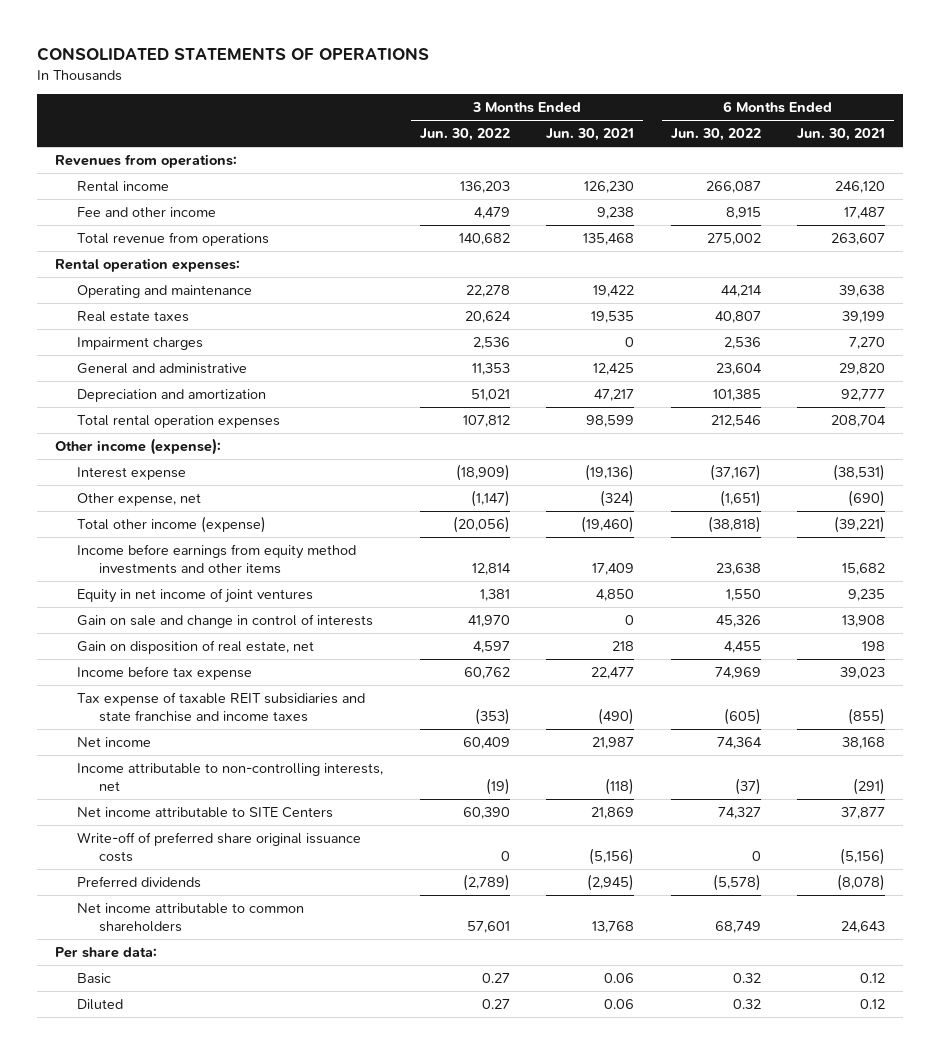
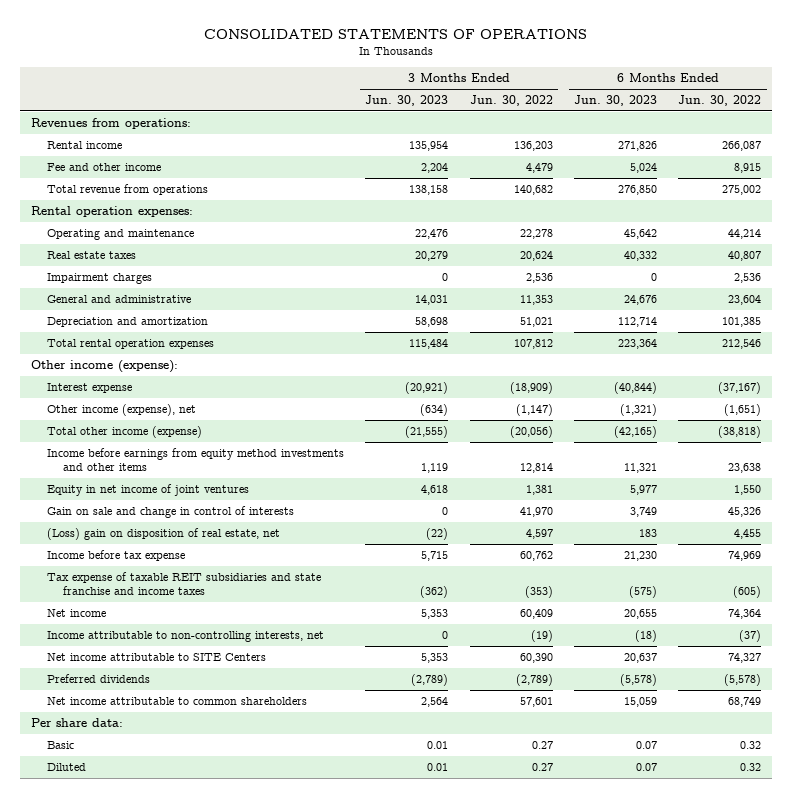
- | 3 Months Ended Jun. 30, 2022 | 3 Months Ended Jun. 30, 2021 | 6 Months Ended Jun. 30, 2022 | 6 Months Ended Jun. 30, 2021
+ | 3 Months Ended Jun. 30, 2023 | 3 Months Ended Jun. 30, 2022 | 6 Months Ended Jun. 30, 2023 | 6 Months Ended Jun. 30, 2022
- Other expense, net | (1,147) | (324) | (1,651) | (690)
+ Other income (expense), net | (634) | (1,147) | (1,321) | (1,651)
- Gain on disposition of real estate, net | 4,597 | 218 | 4,455 | 198
+ (Loss) gain on disposition of real estate, net | (22) | 4,597 | 183 | 4,455
- Write-off of preferred share original issuance costs | 0 | (5,156) | 0 | (5,156)

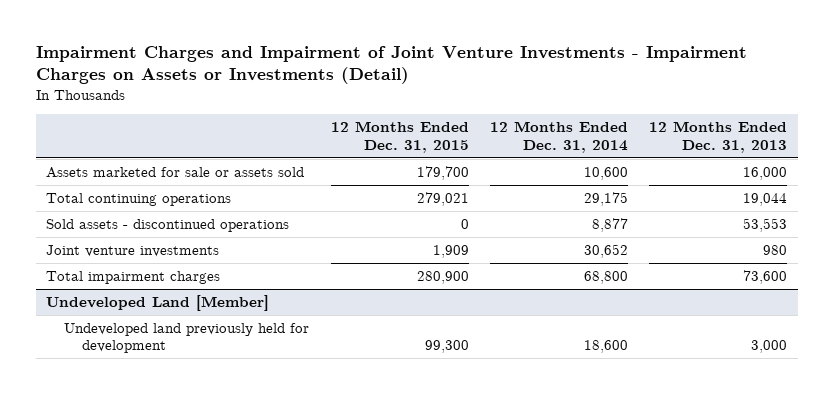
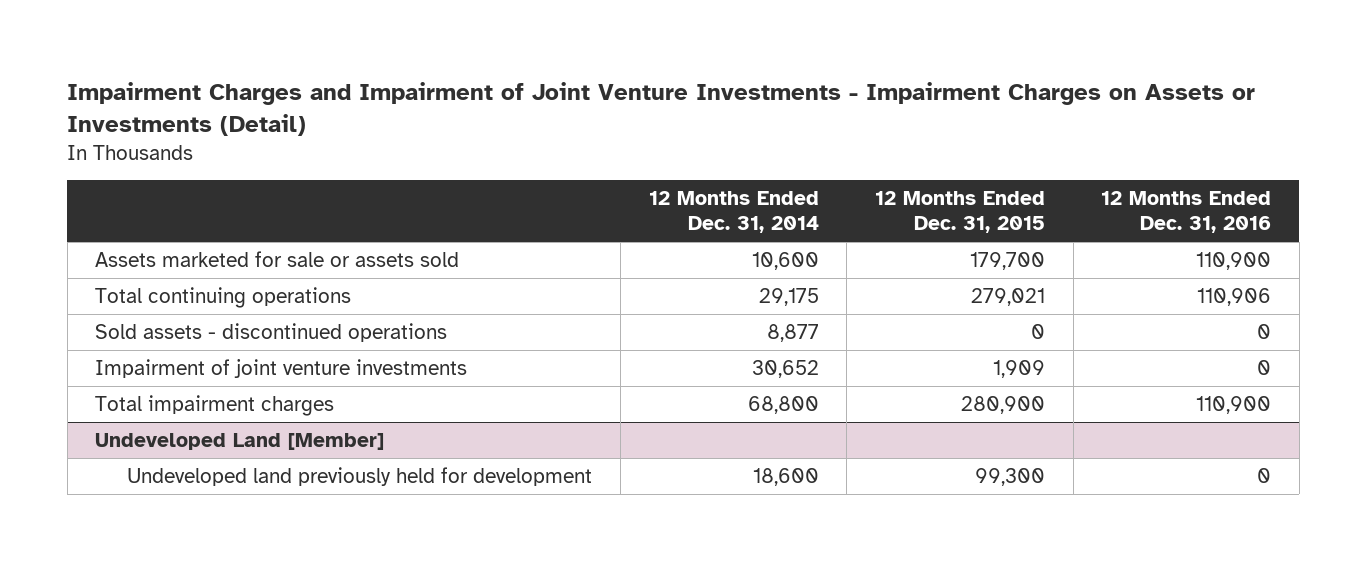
- | 12 Months Ended Dec. 31, 2015 | 12 Months Ended Dec. 31, 2014 | 12 Months Ended Dec. 31, 2013
+ | 12 Months Ended Dec. 31, 2014 | 12 Months Ended Dec. 31, 2015 | 12 Months Ended Dec. 31, 2016
- Joint venture investments | 1,909 | 30,652 | 980
+ Impairment of joint venture investments | 30,652 | 1,909 | 0

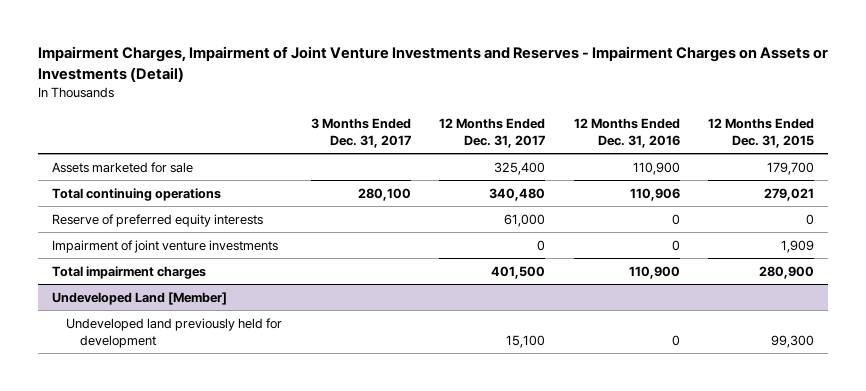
- Impairment Charges and Impairment of Joint Venture Investments - Impairment Charges on Assets or Investments (Detail)
+ Impairment Charges, Impairment of Joint Venture Investments and Reserves - Impairment Charges on Assets or Investments (Detail)
- | 12 Months Ended Dec. 31, 2014 | 12 Months Ended Dec. 31, 2015 | 12 Months Ended Dec. 31, 2016
+ | 3 Months Ended Dec. 31, 2017 | 12 Months Ended Dec. 31, 2017 | 12 Months Ended Dec. 31, 2016 | 12 Months Ended Dec. 31, 2015
- Assets marketed for sale or assets sold | 10,600 | 179,700 | 110,900
+ Assets marketed for sale | | 325,400 | 110,900 | 179,700
- Sold assets - discontinued operations | 8,877 | 0 | 0
+ Reserve of preferred equity interests | | 61,000 | 0 | 0

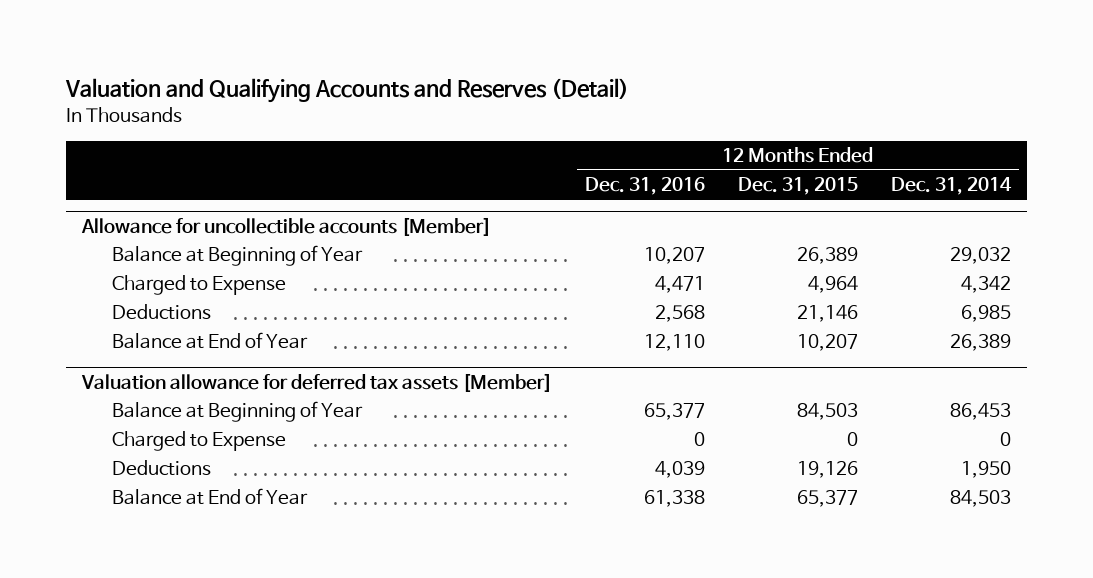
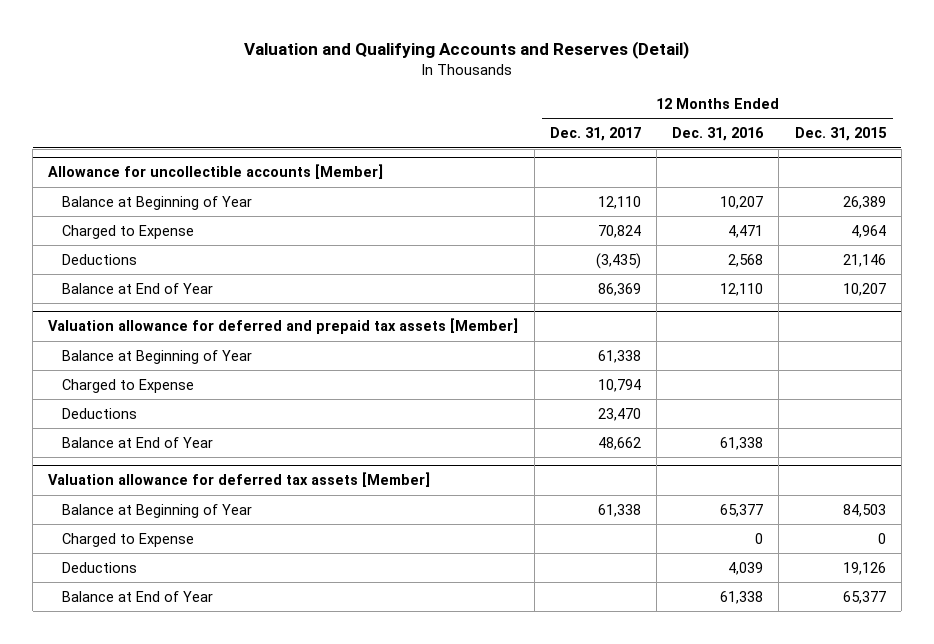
- | 12 Months Ended Dec. 31, 2016 | 12 Months Ended Dec. 31, 2015 | 12 Months Ended Dec. 31, 2014
+ | 12 Months Ended Dec. 31, 2017 | 12 Months Ended Dec. 31, 2016 | 12 Months Ended Dec. 31, 2015
+ Valuation allowance for deferred and prepaid tax assets [Member]
+ Balance at Beginning of Year | 61,338 | |
+ Charged to Expense | 10,794 | |
+ Deductions | 23,470 | |
+ Balance at End of Year | 48,662 | 61,338 |

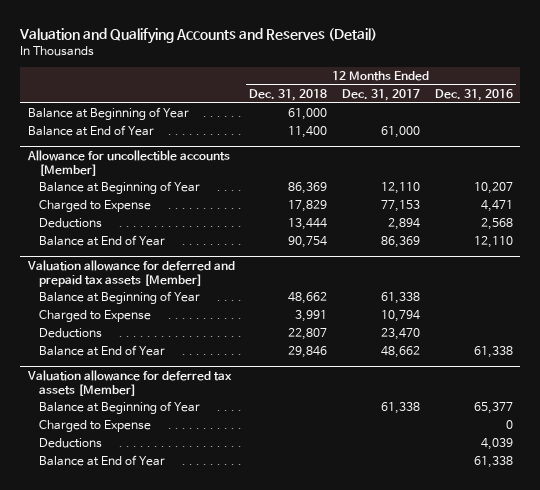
- | 12 Months Ended Dec. 31, 2017 | 12 Months Ended Dec. 31, 2016 | 12 Months Ended Dec. 31, 2015
+ | 12 Months Ended Dec. 31, 2018 | 12 Months Ended Dec. 31, 2017 | 12 Months Ended Dec. 31, 2016
+ Balance at Beginning of Year | 61,000 | |
+ Balance at End of Year | 11,400 | 61,000 |
@ Allowance for uncollectible accounts [Member]
- Charged to Expense | 70,824 | 4,471 | 4,964
- Deductions | (3,435) | 2,568 | 21,146
+ Charged to Expense | 17,829 | 77,153 | 4,471
+ Deductions | 13,444 | 2,894 | 2,568

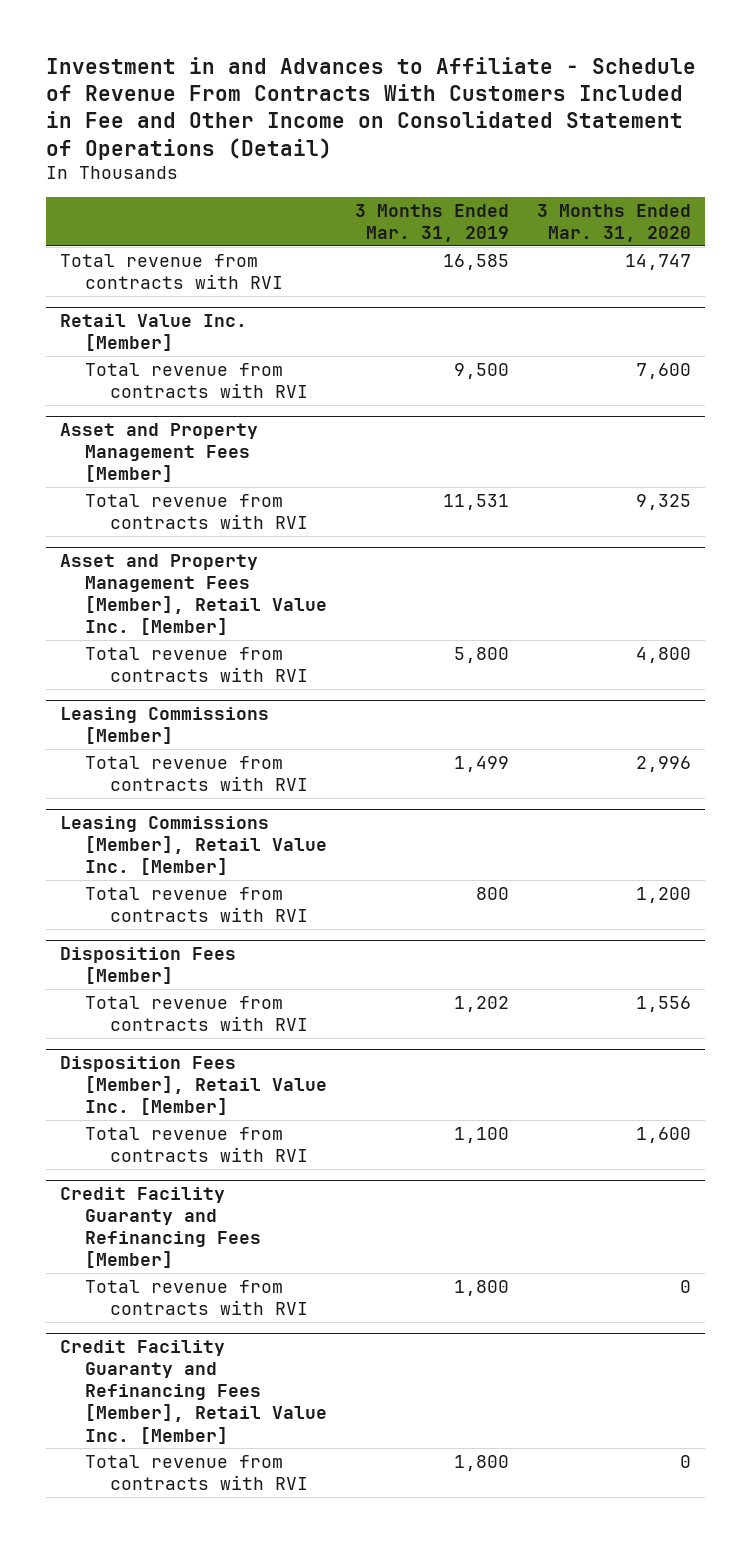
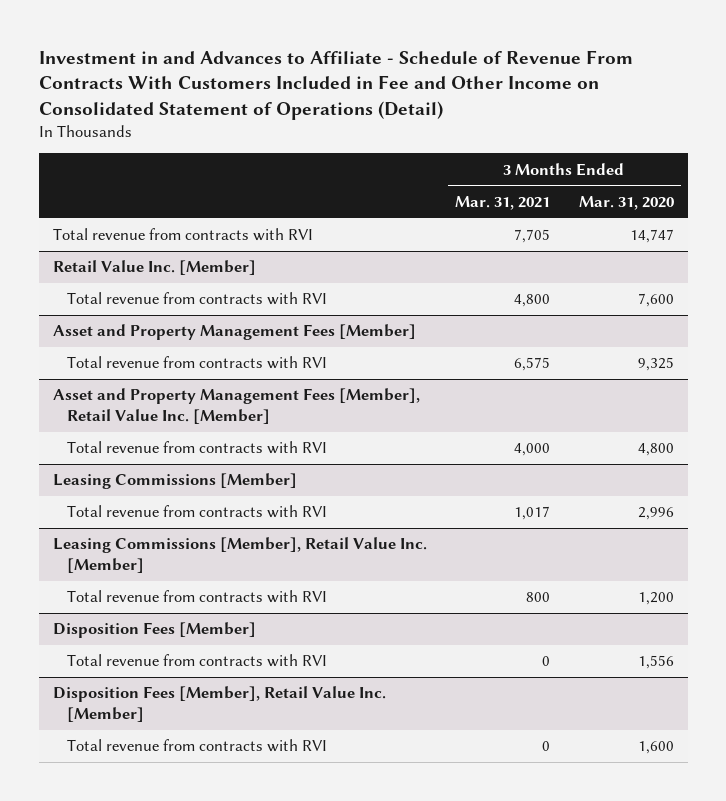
- | 3 Months Ended Mar. 31, 2019 | 3 Months Ended Mar. 31, 2020
+ | 3 Months Ended Mar. 31, 2021 | 3 Months Ended Mar. 31, 2020
- Credit Facility Guaranty and Refinancing Fees [Member]
- Total revenue from contracts with RVI | 1,800 | 0
- Credit Facility Guaranty and Refinancing Fees [Member], Retail Value Inc. [Member]
- Total revenue from contracts with RVI | 1,800 | 0

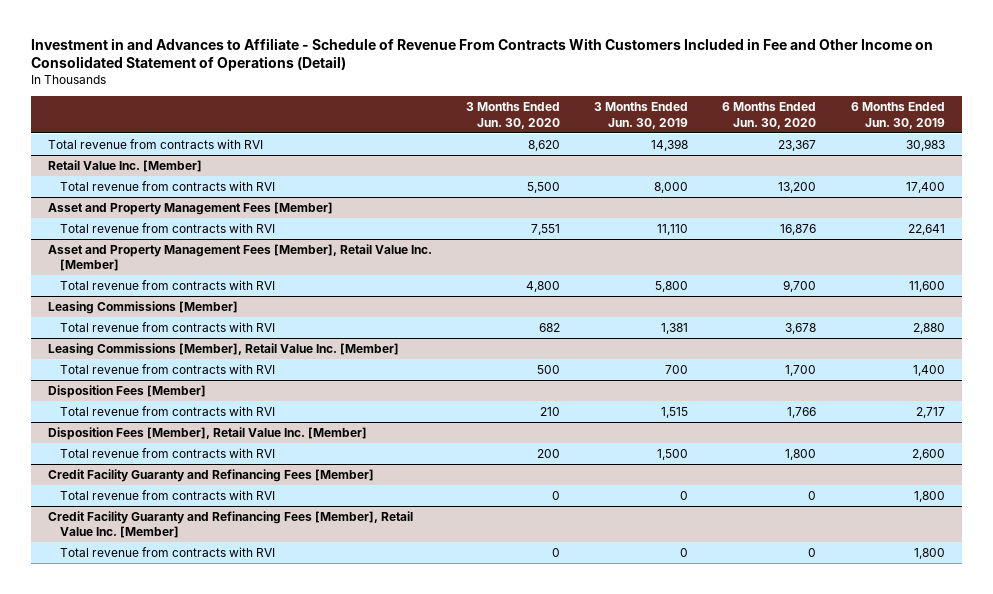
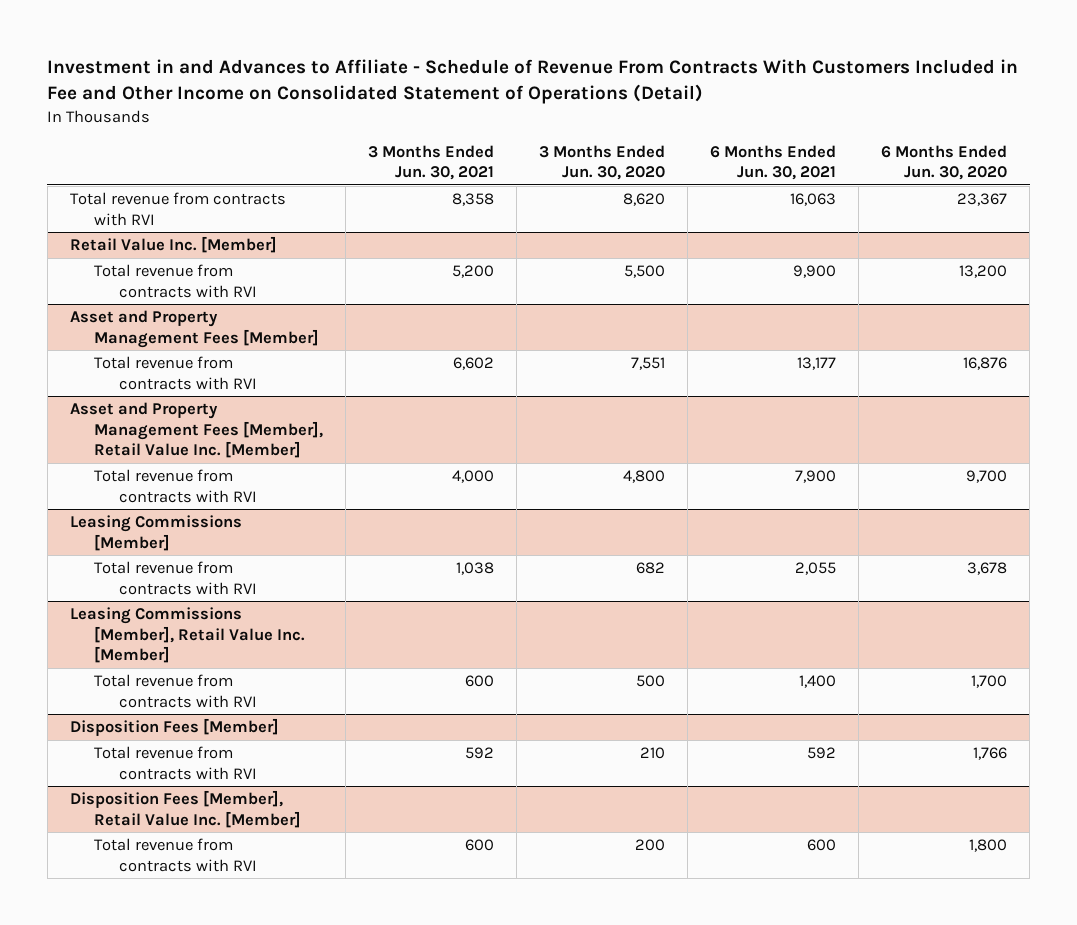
- | 3 Months Ended Jun. 30, 2020 | 3 Months Ended Jun. 30, 2019 | 6 Months Ended Jun. 30, 2020 | 6 Months Ended Jun. 30, 2019
+ | 3 Months Ended Jun. 30, 2021 | 3 Months Ended Jun. 30, 2020 | 6 Months Ended Jun. 30, 2021 | 6 Months Ended Jun. 30, 2020
- Credit Facility Guaranty and Refinancing Fees [Member]
- Total revenue from contracts with RVI | 0 | 0 | 0 | 1,800
- Credit Facility Guaranty and Refinancing Fees [Member], Retail Value Inc. [Member]
- Total revenue from contracts with RVI | 0 | 0 | 0 | 1,800

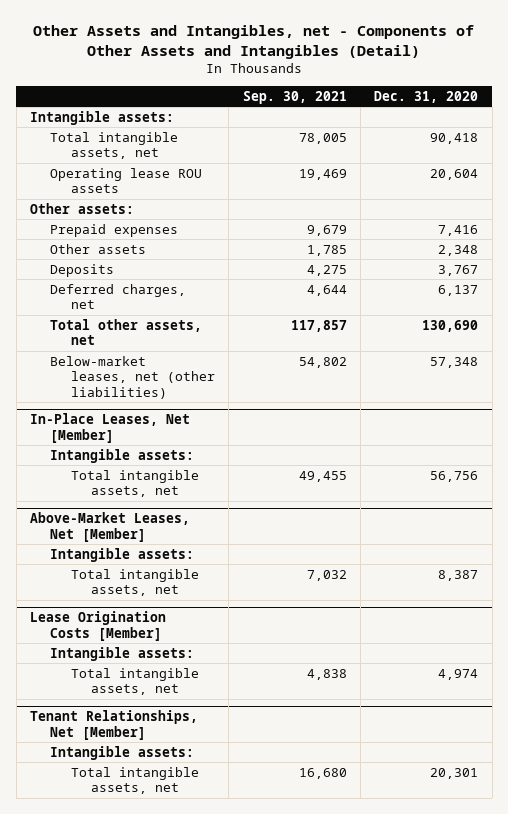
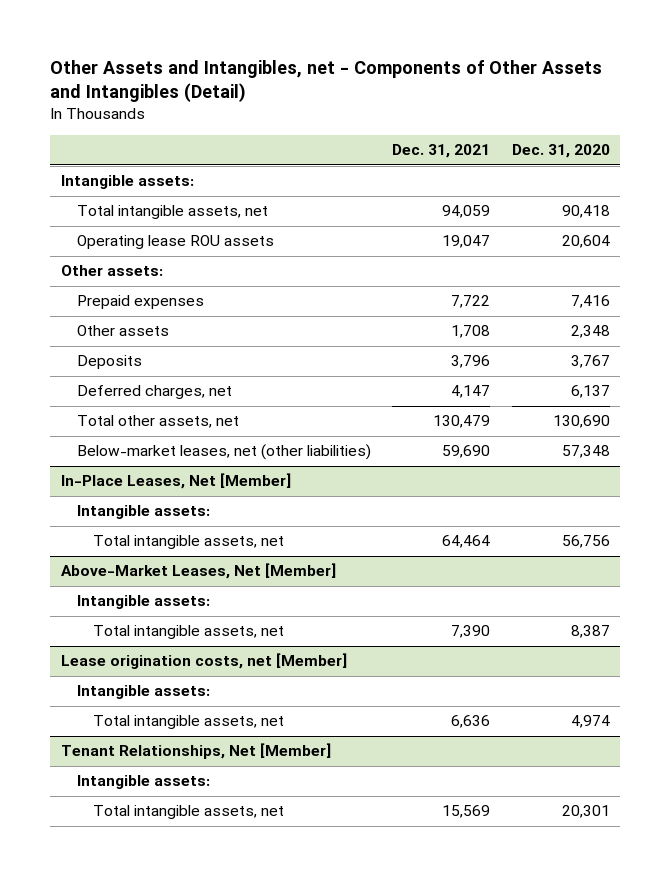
- | Sep. 30, 2021 | Dec. 31, 2020
+ | Dec. 31, 2021 | Dec. 31, 2020
- Lease Origination Costs [Member]
+ Lease origination costs, net [Member]

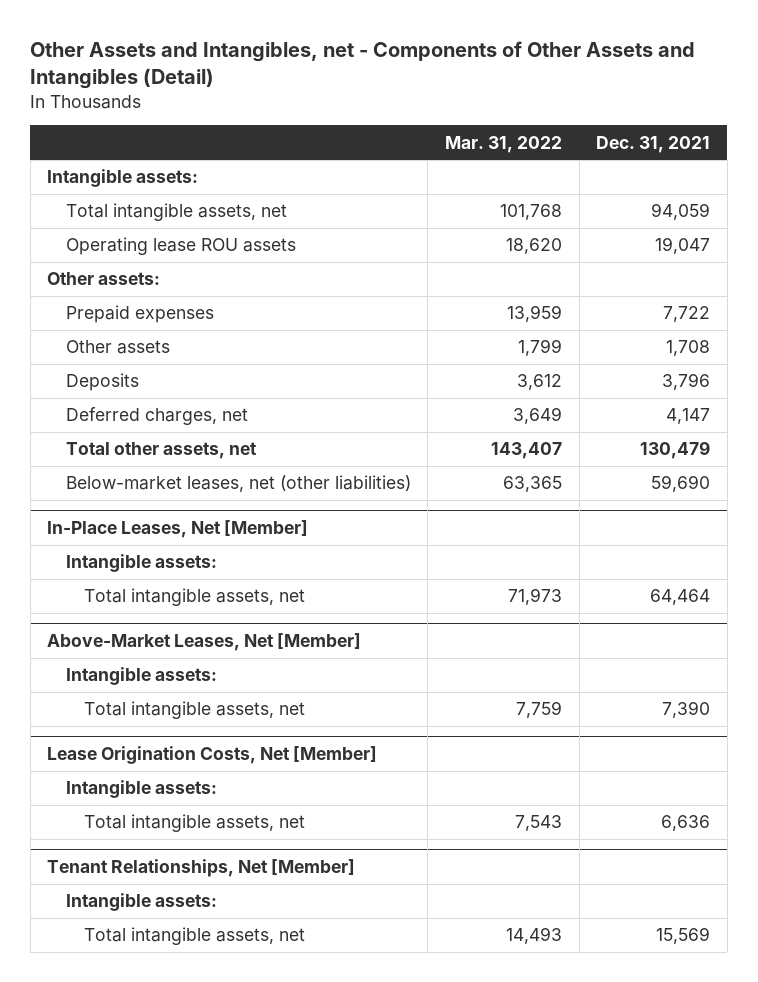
- | Dec. 31, 2021 | Dec. 31, 2020
+ | Mar. 31, 2022 | Dec. 31, 2021
- Lease origination costs, net [Member]
+ Lease Origination Costs, Net [Member]

